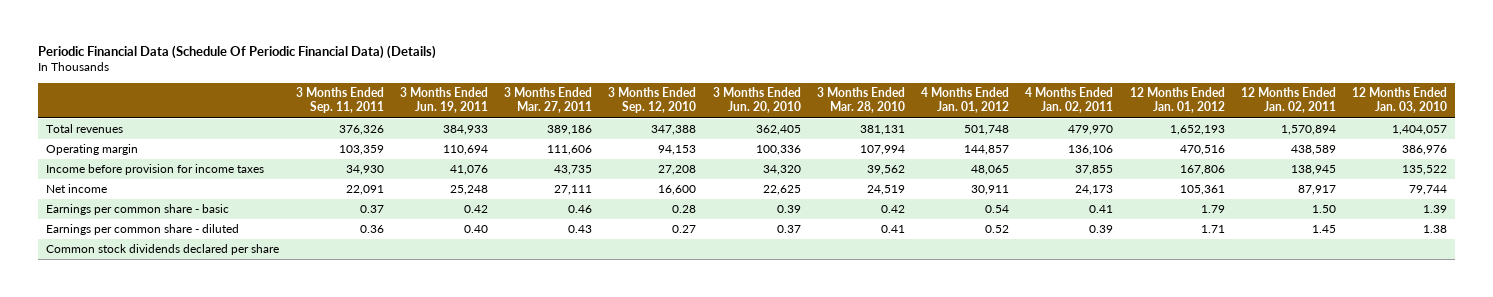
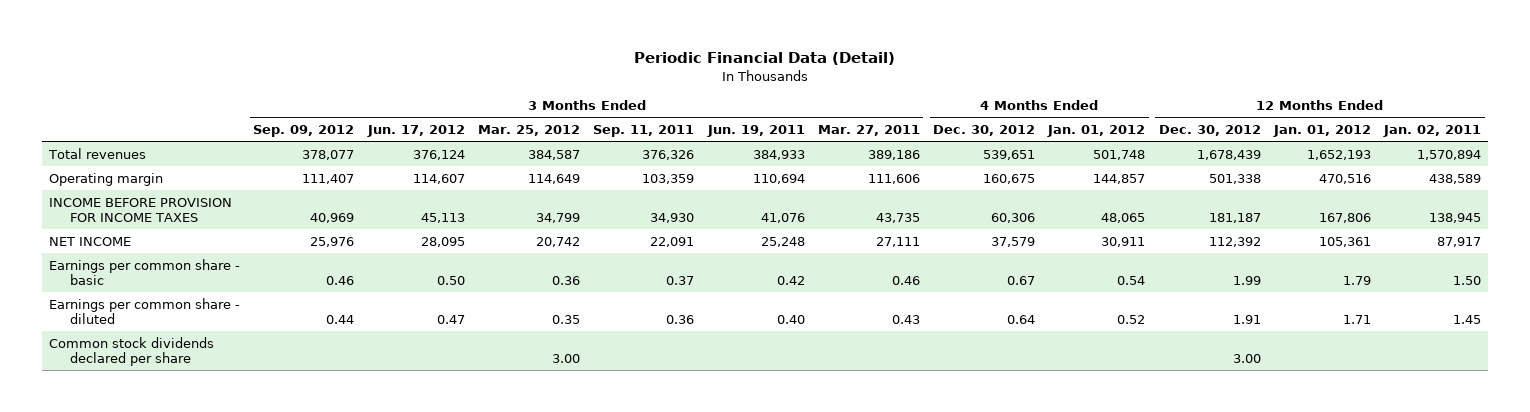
- Periodic Financial Data (Schedule Of Periodic Financial Data) (Details)
+ Periodic Financial Data (Detail)
- | 3 Months Ended Sep. 11, 2011 | 3 Months Ended Jun. 19, 2011 | 3 Months Ended Mar. 27, 2011 | 3 Months Ended Sep. 12, 2010 | 3 Months Ended Jun. 20, 2010 | 3 Months Ended Mar. 28, 2010 | 4 Months Ended Jan. 01, 2012 | 4 Months Ended Jan. 02, 2011 | 12 Months Ended Jan. 01, 2012 | 12 Months Ended Jan. 02, 2011 | 12 Months Ended Jan. 03, 2010
+ | 3 Months Ended Sep. 09, 2012 | 3 Months Ended Jun. 17, 2012 | 3 Months Ended Mar. 25, 2012 | 3 Months Ended Sep. 11, 2011 | 3 Months Ended Jun. 19, 2011 | 3 Months Ended Mar. 27, 2011 | 4 Months Ended Dec. 30, 2012 | 4 Months Ended Jan. 01, 2012 | 12 Months Ended Dec. 30, 2012 | 12 Months Ended Jan. 01, 2012 | 12 Months Ended Jan. 02, 2011
- Income before provision for income taxes | 34,930 | 41,076 | 43,735 | 27,208 | 34,320 | 39,562 | 48,065 | 37,855 | 167,806 | 138,945 | 135,522
- Net income | 22,091 | 25,248 | 27,111 | 16,600 | 22,625 | 24,519 | 30,911 | 24,173 | 105,361 | 87,917 | 79,744
+ INCOME BEFORE PROVISION FOR INCOME TAXES | 40,969 | 45,113 | 34,799 | 34,930 | 41,076 | 43,735 | 60,306 | 48,065 | 181,187 | 167,806 | 138,945
+ NET INCOME | 25,976 | 28,095 | 20,742 | 22,091 | 25,248 | 27,111 | 37,579 | 30,911 | 112,392 | 105,361 | 87,917

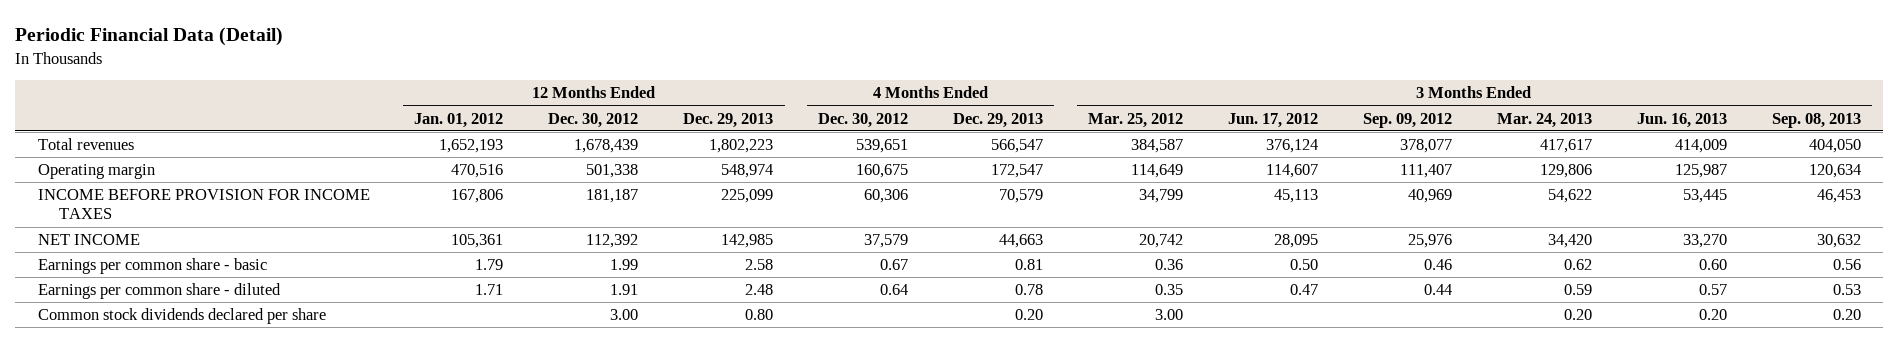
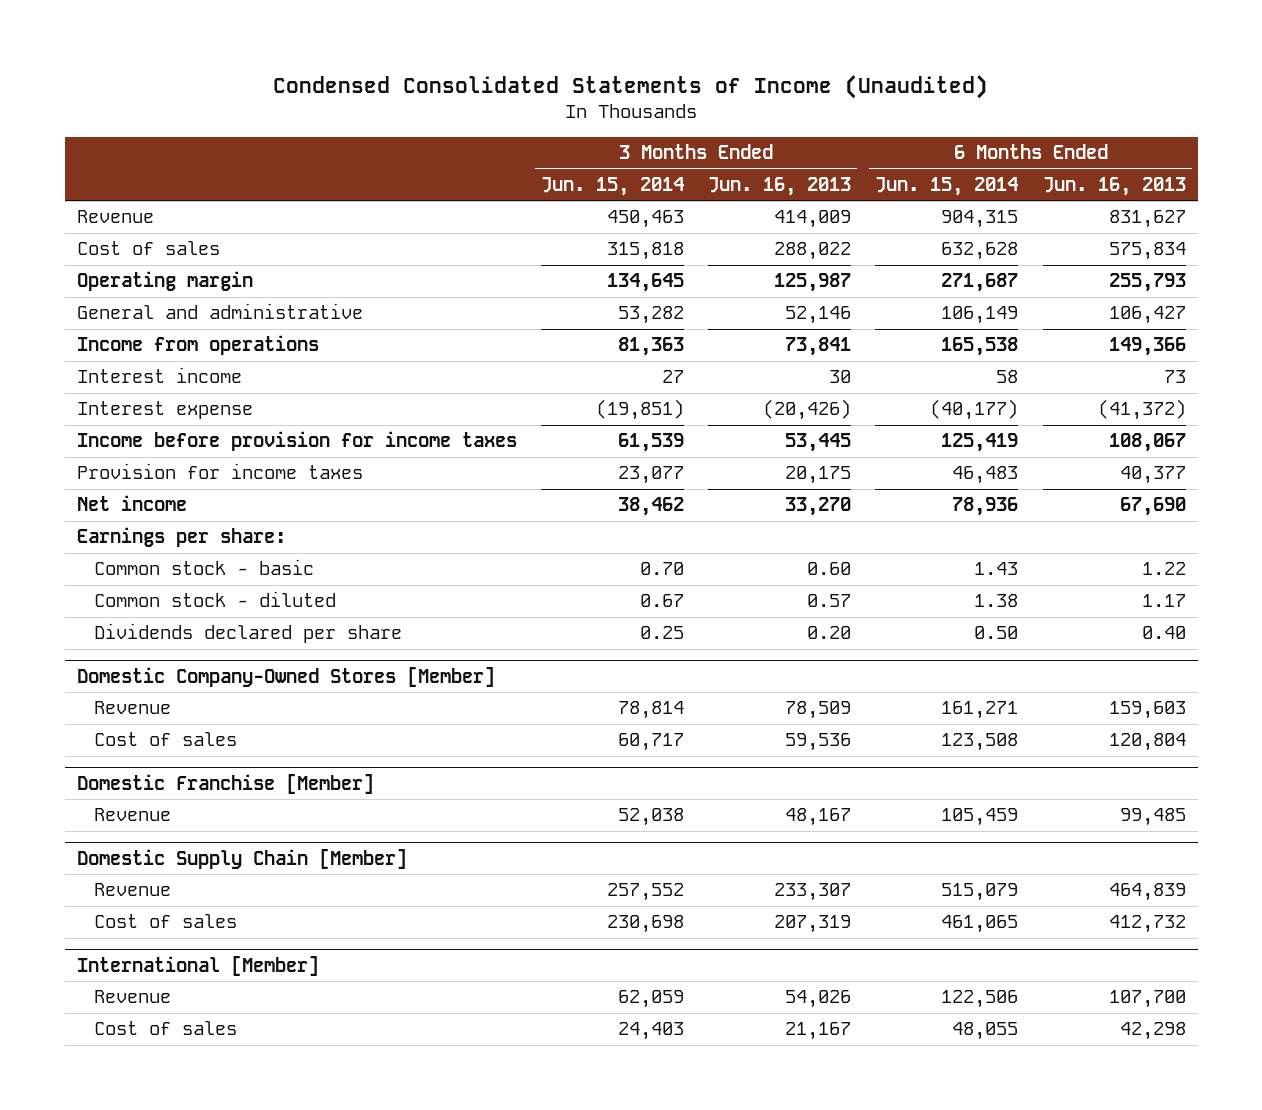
- Periodic Financial Data (Detail)
+ Condensed Consolidated Statements of Income (Unaudited)
- | 12 Months Ended Jan. 01, 2012 | 12 Months Ended Dec. 30, 2012 | 12 Months Ended Dec. 29, 2013 | 4 Months Ended Dec. 30, 2012 | 4 Months Ended Dec. 29, 2013 | 3 Months Ended Mar. 25, 2012 | 3 Months Ended Jun. 17, 2012 | 3 Months Ended Sep. 09, 2012 | 3 Months Ended Mar. 24, 2013 | 3 Months Ended Jun. 16, 2013 | 3 Months Ended Sep. 08, 2013
+ | 3 Months Ended Jun. 15, 2014 | 3 Months Ended Jun. 16, 2013 | 6 Months Ended Jun. 15, 2014 | 6 Months Ended Jun. 16, 2013
- Total revenues | 1,652,193 | 1,678,439 | 1,802,223 | 539,651 | 566,547 | 384,587 | 376,124 | 378,077 | 417,617 | 414,009 | 404,050
+ Revenue | 450,463 | 414,009 | 904,315 | 831,627
+ Cost of sales | 315,818 | 288,022 | 632,628 | 575,834
- INCOME BEFORE PROVISION FOR INCOME TAXES | 167,806 | 181,187 | 225,099 | 60,306 | 70,579 | 34,799 | 45,113 | 40,969 | 54,622 | 53,445 | 46,453
- NET INCOME | 105,361 | 112,392 | 142,985 | 37,579 | 44,663 | 20,742 | 28,095 | 25,976 | 34,420 | 33,270 | 30,632
- Earnings per common share - basic | 1.79 | 1.99 | 2.58 | 0.67 | 0.81 | 0.36 | 0.50 | 0.46 | 0.62 | 0.60 | 0.56
- Earnings per common share - diluted | 1.71 | 1.91 | 2.48 | 0.64 | 0.78 | 0.35 | 0.47 | 0.44 | 0.59 | 0.57 | 0.53
- Common stock dividends declared per share | | 3.00 | 0.80 | | 0.20 | 3.00 | | | 0.20 | 0.20 | 0.20
+ General and administrative | 53,282 | 52,146 | 106,149 | 106,427
+ Income from operations | 81,363 | 73,841 | 165,538 | 149,366
+ Interest income | 27 | 30 | 58 | 73
+ Interest expense | (19,851) | (20,426) | (40,177) | (41,372)
+ Income before provision for income taxes | 61,539 | 53,445 | 125,419 | 108,067
+ Provision for income taxes | 23,077 | 20,175 | 46,483 | 40,377
+ Net income | 38,462 | 33,270 | 78,936 | 67,690
+ Earnings per share:
+ Common stock - basic | 0.70 | 0.60 | 1.43 | 1.22
+ Common stock - diluted | 0.67 | 0.57 | 1.38 | 1.17
+ Dividends declared per share | 0.25 | 0.20 | 0.50 | 0.40
+ Domestic Company-Owned Stores [Member]
+ Revenue | 78,814 | 78,509 | 161,271 | 159,603
+ Cost of sales | 60,717 | 59,536 | 123,508 | 120,804
+ Domestic Franchise [Member]
+ Revenue | 52,038 | 48,167 | 105,459 | 99,485
+ Domestic Supply Chain [Member]
+ Revenue | 257,552 | 233,307 | 515,079 | 464,839
+ Cost of sales | 230,698 | 207,319 | 461,065 | 412,732
+ International [Member]
+ Revenue | 62,059 | 54,026 | 122,506 | 107,700
+ Cost of sales | 24,403 | 21,167 | 48,055 | 42,298

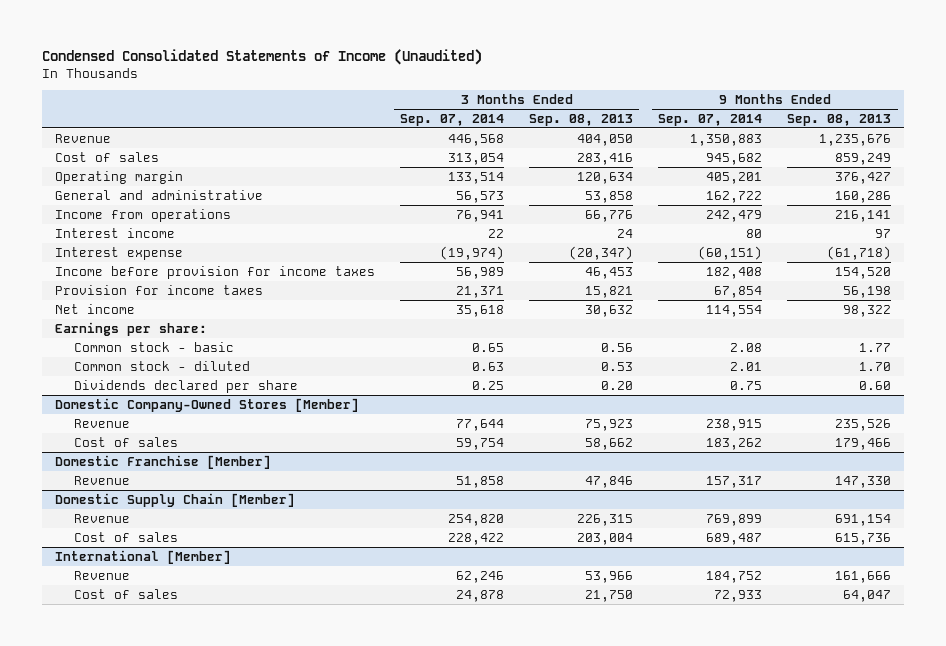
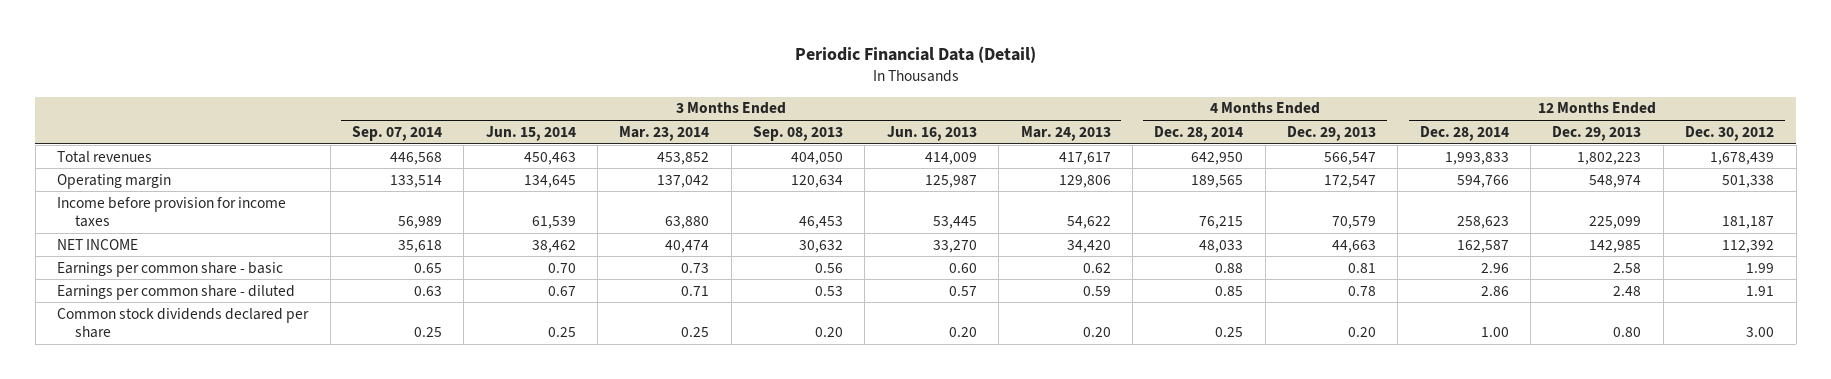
- Condensed Consolidated Statements of Income (Unaudited)
+ Periodic Financial Data (Detail)
- | 3 Months Ended Sep. 07, 2014 | 3 Months Ended Sep. 08, 2013 | 9 Months Ended Sep. 07, 2014 | 9 Months Ended Sep. 08, 2013
+ | 3 Months Ended Sep. 07, 2014 | 3 Months Ended Jun. 15, 2014 | 3 Months Ended Mar. 23, 2014 | 3 Months Ended Sep. 08, 2013 | 3 Months Ended Jun. 16, 2013 | 3 Months Ended Mar. 24, 2013 | 4 Months Ended Dec. 28, 2014 | 4 Months Ended Dec. 29, 2013 | 12 Months Ended Dec. 28, 2014 | 12 Months Ended Dec. 29, 2013 | 12 Months Ended Dec. 30, 2012
- Revenue | 446,568 | 404,050 | 1,350,883 | 1,235,676
- Cost of sales | 313,054 | 283,416 | 945,682 | 859,249
+ Total revenues | 446,568 | 450,463 | 453,852 | 404,050 | 414,009 | 417,617 | 642,950 | 566,547 | 1,993,833 | 1,802,223 | 1,678,439
- General and administrative | 56,573 | 53,858 | 162,722 | 160,286
- Income from operations | 76,941 | 66,776 | 242,479 | 216,141
- Interest income | 22 | 24 | 80 | 97
- Interest expense | (19,974) | (20,347) | (60,151) | (61,718)
- Provision for income taxes | 21,371 | 15,821 | 67,854 | 56,198
- Net income | 35,618 | 30,632 | 114,554 | 98,322
- Earnings per share:
- Common stock - basic | 0.65 | 0.56 | 2.08 | 1.77
- Common stock - diluted | 0.63 | 0.53 | 2.01 | 1.70
- Dividends declared per share | 0.25 | 0.20 | 0.75 | 0.60
- Domestic Company-Owned Stores [Member]
- Revenue | 77,644 | 75,923 | 238,915 | 235,526
- Cost of sales | 59,754 | 58,662 | 183,262 | 179,466
- Domestic Franchise [Member]
- Revenue | 51,858 | 47,846 | 157,317 | 147,330
- Domestic Supply Chain [Member]
- Revenue | 254,820 | 226,315 | 769,899 | 691,154
- Cost of sales | 228,422 | 203,004 | 689,487 | 615,736
- International [Member]
- Revenue | 62,246 | 53,966 | 184,752 | 161,666
- Cost of sales | 24,878 | 21,750 | 72,933 | 64,047
+ NET INCOME | 35,618 | 38,462 | 40,474 | 30,632 | 33,270 | 34,420 | 48,033 | 44,663 | 162,587 | 142,985 | 112,392
+ Earnings per common share - basic | 0.65 | 0.70 | 0.73 | 0.56 | 0.60 | 0.62 | 0.88 | 0.81 | 2.96 | 2.58 | 1.99
+ Earnings per common share - diluted | 0.63 | 0.67 | 0.71 | 0.53 | 0.57 | 0.59 | 0.85 | 0.78 | 2.86 | 2.48 | 1.91
+ Common stock dividends declared per share | 0.25 | 0.25 | 0.25 | 0.20 | 0.20 | 0.20 | 0.25 | 0.20 | 1.00 | 0.80 | 3.00

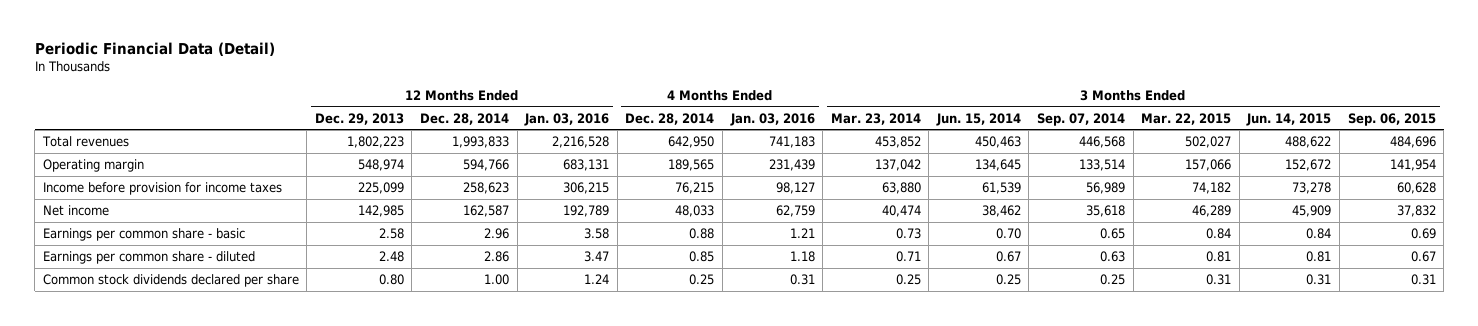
- | 3 Months Ended Sep. 07, 2014 | 3 Months Ended Jun. 15, 2014 | 3 Months Ended Mar. 23, 2014 | 3 Months Ended Sep. 08, 2013 | 3 Months Ended Jun. 16, 2013 | 3 Months Ended Mar. 24, 2013 | 4 Months Ended Dec. 28, 2014 | 4 Months Ended Dec. 29, 2013 | 12 Months Ended Dec. 28, 2014 | 12 Months Ended Dec. 29, 2013 | 12 Months Ended Dec. 30, 2012
+ | 12 Months Ended Dec. 29, 2013 | 12 Months Ended Dec. 28, 2014 | 12 Months Ended Jan. 03, 2016 | 4 Months Ended Dec. 28, 2014 | 4 Months Ended Jan. 03, 2016 | 3 Months Ended Mar. 23, 2014 | 3 Months Ended Jun. 15, 2014 | 3 Months Ended Sep. 07, 2014 | 3 Months Ended Mar. 22, 2015 | 3 Months Ended Jun. 14, 2015 | 3 Months Ended Sep. 06, 2015
- NET INCOME | 35,618 | 38,462 | 40,474 | 30,632 | 33,270 | 34,420 | 48,033 | 44,663 | 162,587 | 142,985 | 112,392
+ Net income | 142,985 | 162,587 | 192,789 | 48,033 | 62,759 | 40,474 | 38,462 | 35,618 | 46,289 | 45,909 | 37,832

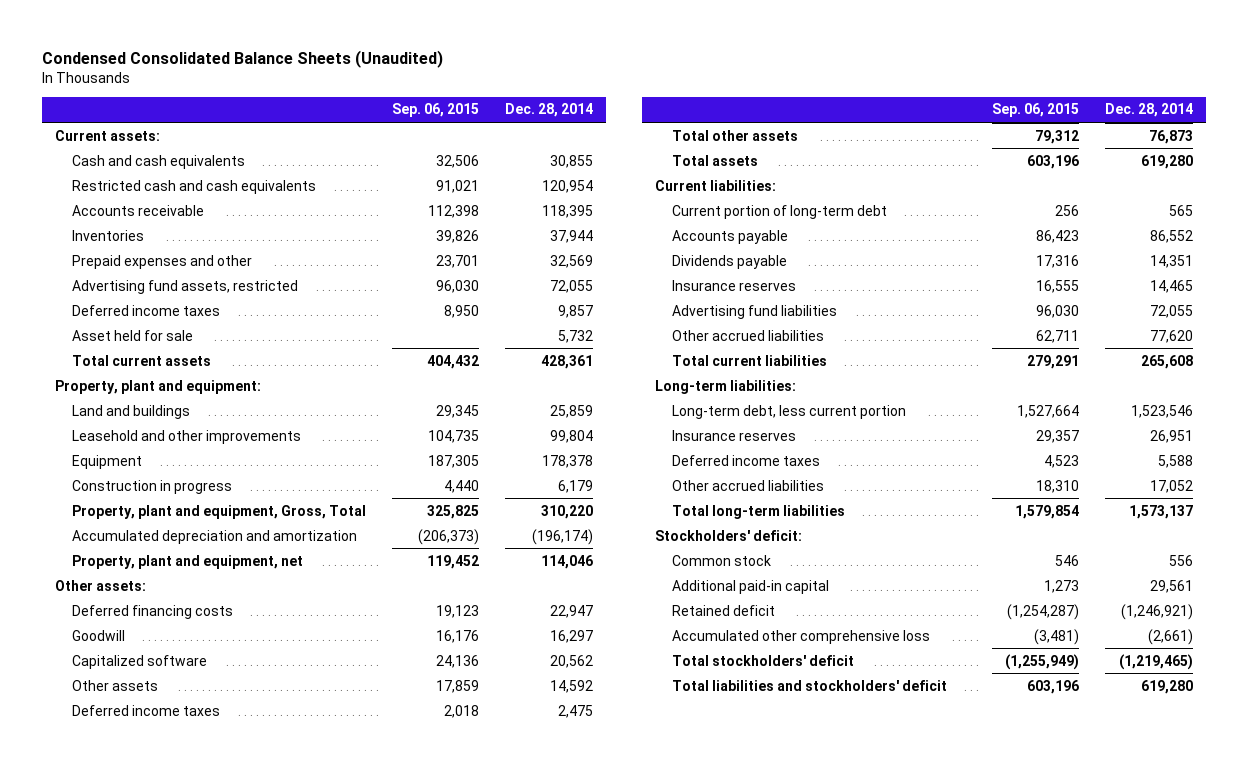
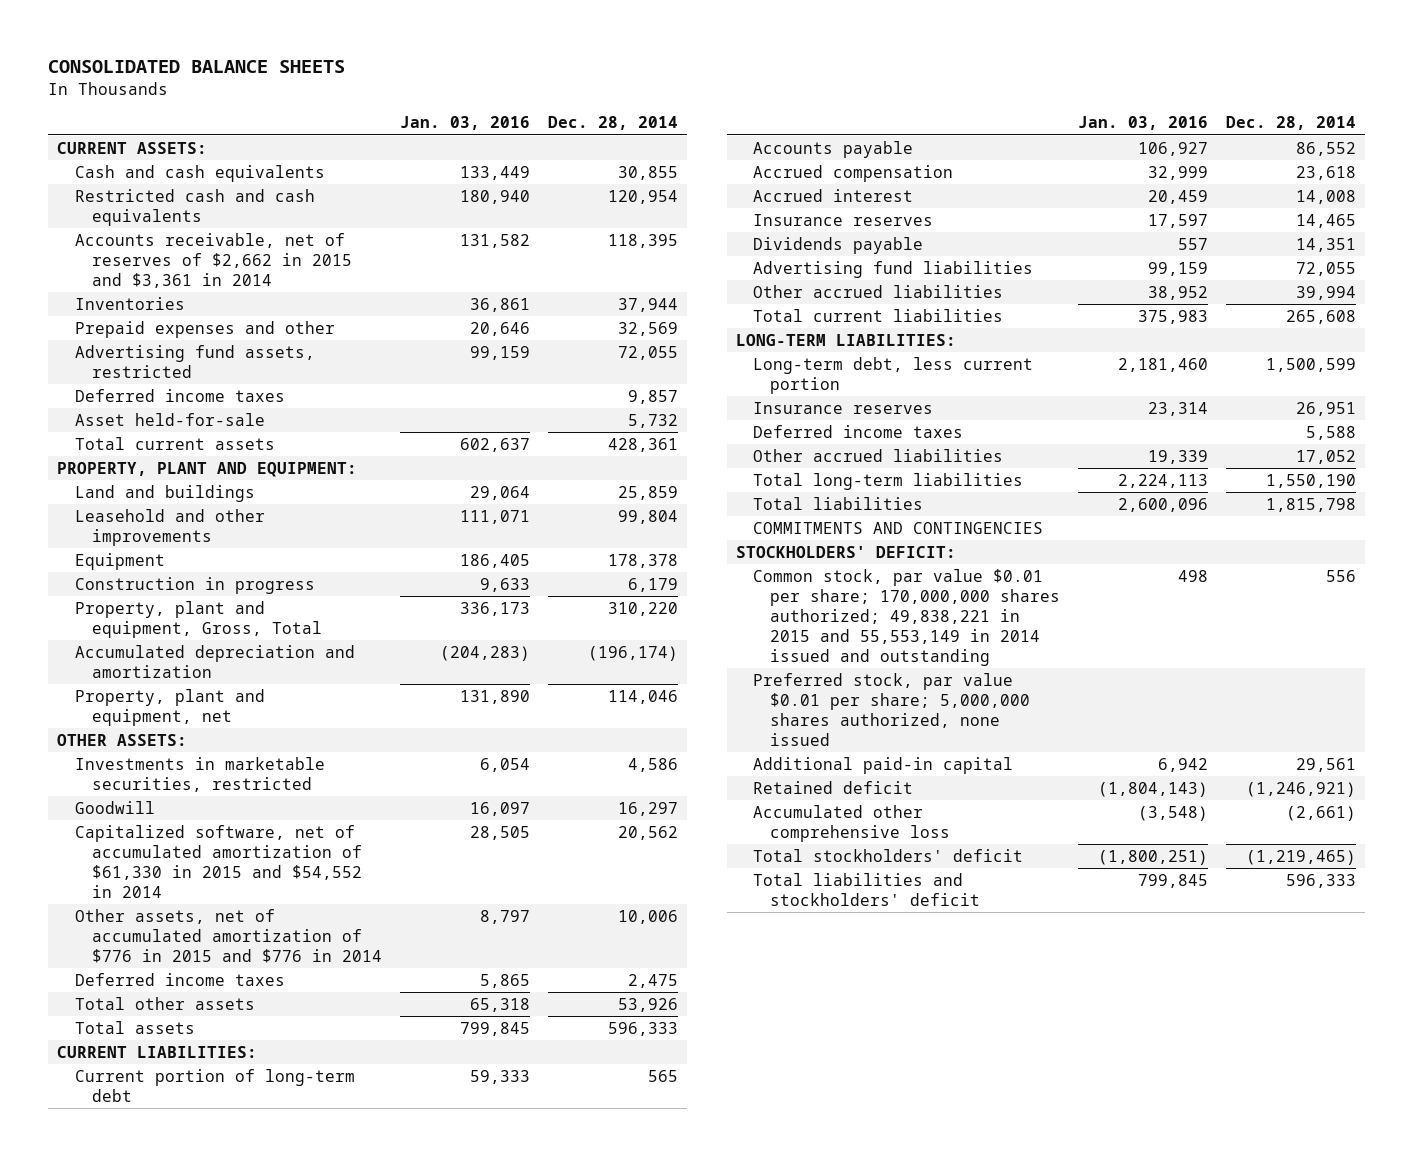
- Condensed Consolidated Balance Sheets (Unaudited)
+ CONSOLIDATED BALANCE SHEETS
- | Sep. 06, 2015 | Dec. 28, 2014
+ | Jan. 03, 2016 | Dec. 28, 2014
- Current assets:
+ CURRENT ASSETS:
- Accounts receivable | 112,398 | 118,395
+ Accounts receivable, net of reserves of $2,662 in 2015 and $3,361 in 2014 | 131,582 | 118,395
- Asset held for sale | | 5,732
+ Asset held-for-sale | | 5,732
- Property, plant and equipment:
+ PROPERTY, PLANT AND EQUIPMENT:
- Other assets:
- Deferred financing costs | 19,123 | 22,947
+ OTHER ASSETS:
+ Investments in marketable securities, restricted | 6,054 | 4,586
- Capitalized software | 24,136 | 20,562
- Other assets | 17,859 | 14,592
+ Capitalized software, net of accumulated amortization of $61,330 in 2015 and $54,552 in 2014 | 28,505 | 20,562
+ Other assets, net of accumulated amortization of $776 in 2015 and $776 in 2014 | 8,797 | 10,006
- Total other assets | 79,312 | 76,873
- Total assets | 603,196 | 619,280
- Current liabilities:
+ Total other assets | 65,318 | 53,926
+ Total assets | 799,845 | 596,333
+ CURRENT LIABILITIES:
+ Accrued compensation | 32,999 | 23,618
+ Accrued interest | 20,459 | 14,008
moved down: Dividends payable | 557 | 14,351
- Other accrued liabilities | 62,711 | 77,620
+ Other accrued liabilities | 38,952 | 39,994
- Long-term liabilities:
- Long-term debt, less current portion | 1,527,664 | 1,523,546
+ LONG-TERM LIABILITIES:
+ Long-term debt, less current portion | 2,181,460 | 1,500,599
- Total long-term liabilities | 1,579,854 | 1,573,137
- Stockholders' deficit:
- Common stock | 546 | 556
+ Total long-term liabilities | 2,224,113 | 1,550,190
+ Total liabilities | 2,600,096 | 1,815,798
+ COMMITMENTS AND CONTINGENCIES
+ STOCKHOLDERS' DEFICIT:
+ Common stock, par value $0.01 per share; 170,000,000 shares authorized; 49,838,221 in 2015 and 55,553,149 in 2014 issued and outstanding | 498 | 556
+ Preferred stock, par value $0.01 per share; 5,000,000 shares authorized, none issued
- Total liabilities and stockholders' deficit | 603,196 | 619,280
+ Total liabilities and stockholders' deficit | 799,845 | 596,333

